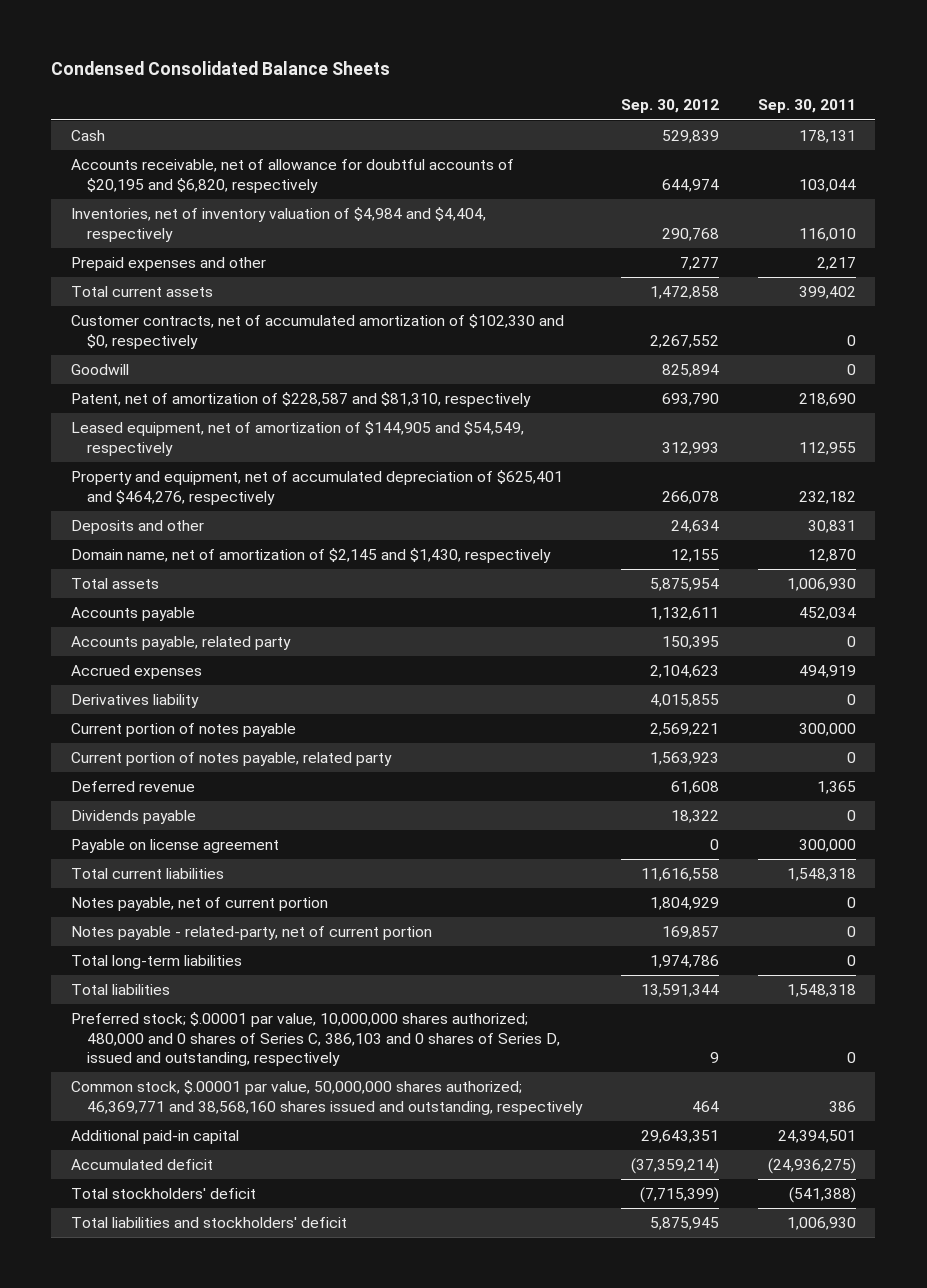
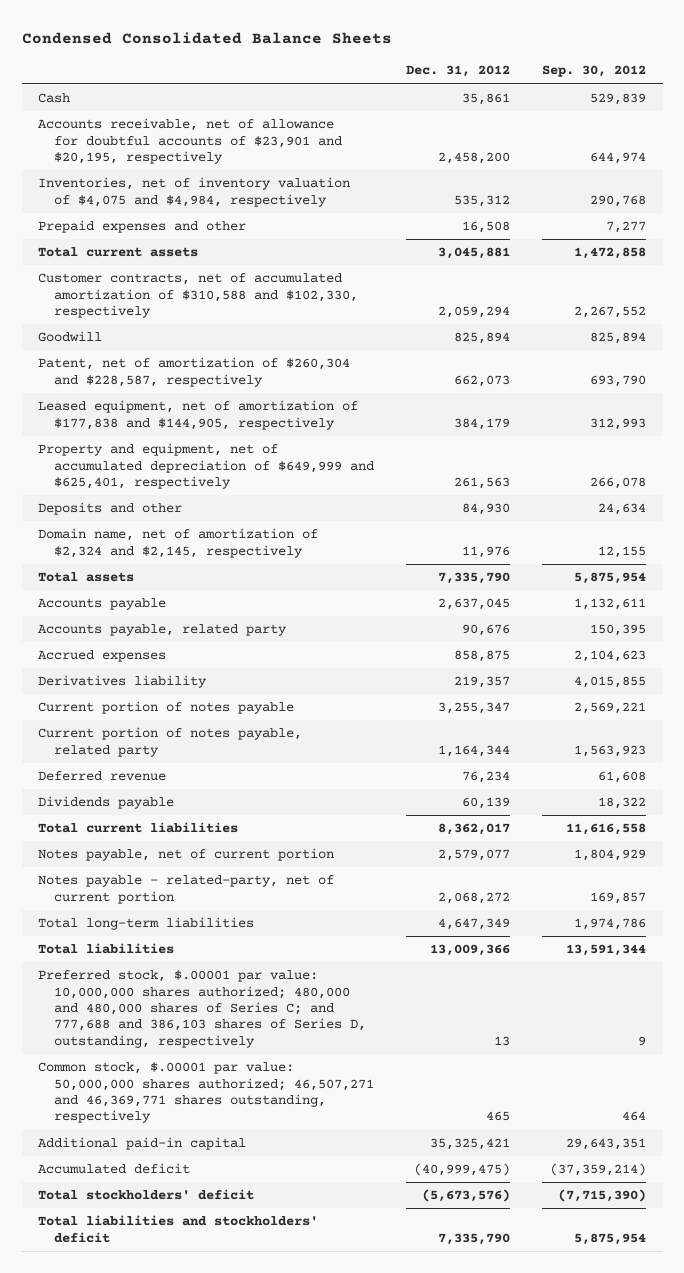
- | Sep. 30, 2012 | Sep. 30, 2011
+ | Dec. 31, 2012 | Sep. 30, 2012
- Accounts receivable, net of allowance for doubtful accounts of $20,195 and $6,820, respectively | 644,974 | 103,044
- Inventories, net of inventory valuation of $4,984 and $4,404, respectively | 290,768 | 116,010
+ Accounts receivable, net of allowance for doubtful accounts of $23,901 and $20,195, respectively | 2,458,200 | 644,974
+ Inventories, net of inventory valuation of $4,075 and $4,984, respectively | 535,312 | 290,768
- Customer contracts, net of accumulated amortization of $102,330 and $0, respectively | 2,267,552 | 0
+ Customer contracts, net of accumulated amortization of $310,588 and $102,330, respectively | 2,059,294 | 2,267,552
- Patent, net of amortization of $228,587 and $81,310, respectively | 693,790 | 218,690
- Leased equipment, net of amortization of $144,905 and $54,549, respectively | 312,993 | 112,955
- Property and equipment, net of accumulated depreciation of $625,401 and $464,276, respectively | 266,078 | 232,182
+ Patent, net of amortization of $260,304 and $228,587, respectively | 662,073 | 693,790
+ Leased equipment, net of amortization of $177,838 and $144,905, respectively | 384,179 | 312,993
+ Property and equipment, net of accumulated depreciation of $649,999 and $625,401, respectively | 261,563 | 266,078
- Domain name, net of amortization of $2,145 and $1,430, respectively | 12,155 | 12,870
+ Domain name, net of amortization of $2,324 and $2,145, respectively | 11,976 | 12,155
- Payable on license agreement | 0 | 300,000
- Preferred stock; $.00001 par value, 10,000,000 shares authorized; 480,000 and 0 shares of Series C, 386,103 and 0 shares of Series D, issued and outstanding, respectively | 9 | 0
- Common stock, $.00001 par value, 50,000,000 shares authorized; 46,369,771 and 38,568,160 shares issued and outstanding, respectively | 464 | 386
+ Preferred stock, $.00001 par value: 10,000,000 shares authorized; 480,000 and 480,000 shares of Series C; and 777,688 and 386,103 shares of Series D, outstanding, respectively | 13 | 9
+ Common stock, $.00001 par value: 50,000,000 shares authorized; 46,507,271 and 46,369,771 shares outstanding, respectively | 465 | 464
- Total stockholders' deficit | (7,715,399) | (541,388)
- Total liabilities and stockholders' deficit | 5,875,945 | 1,006,930
+ Total stockholders' deficit | (5,673,576) | (7,715,390)
+ Total liabilities and stockholders' deficit | 7,335,790 | 5,875,954

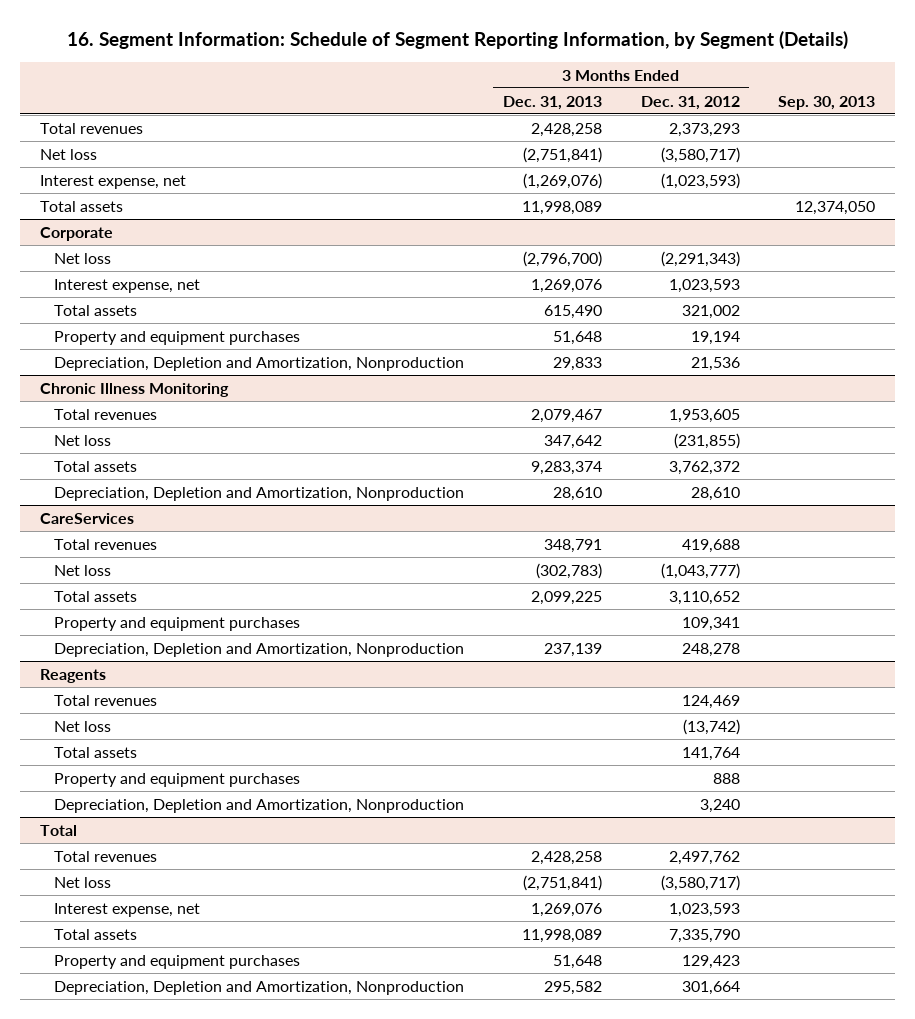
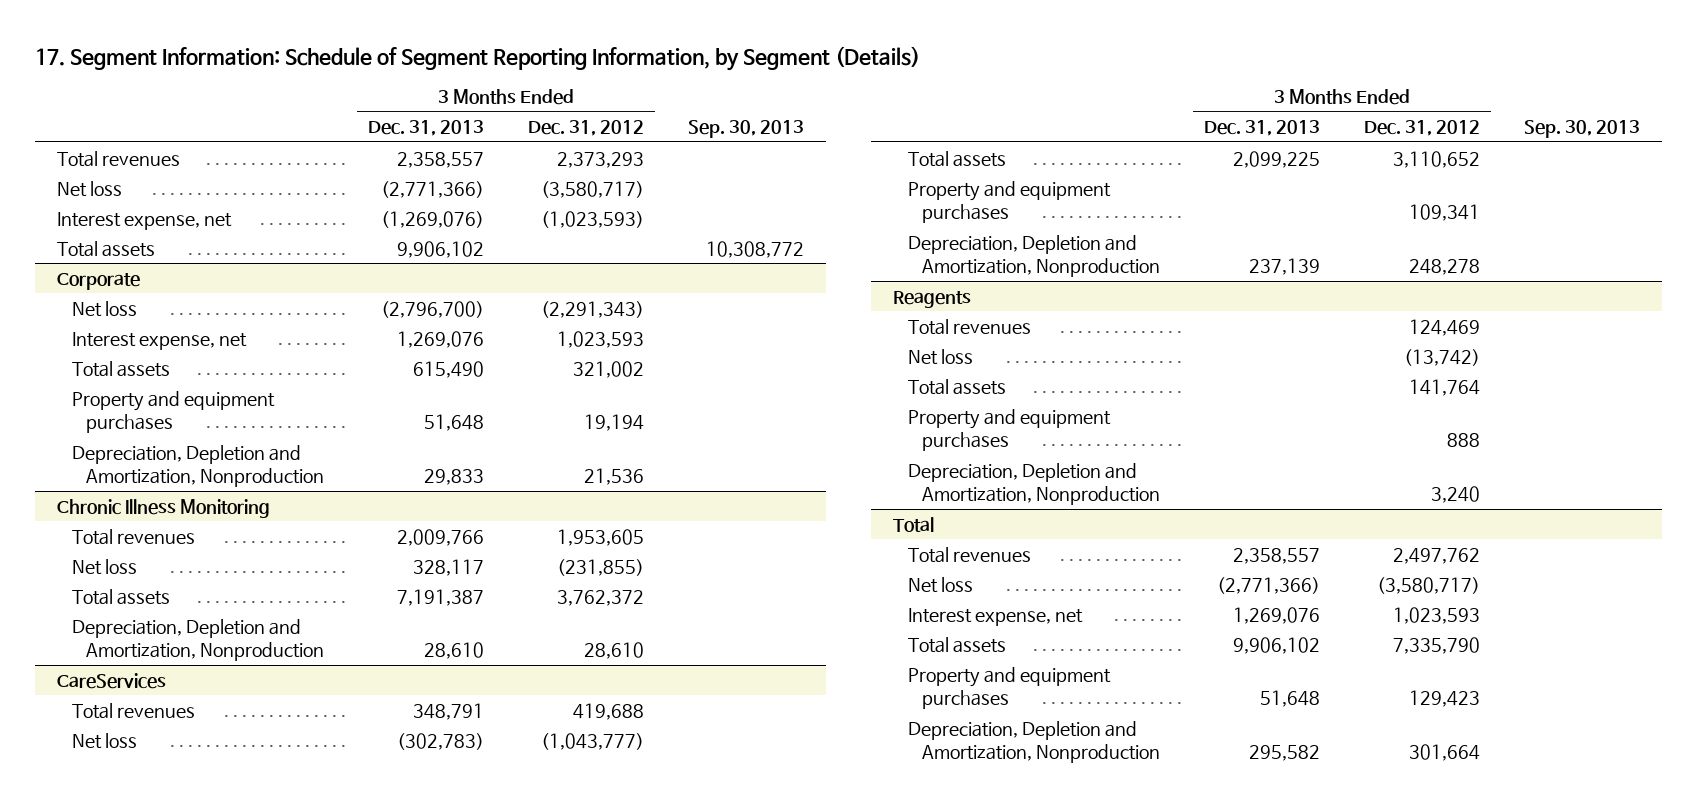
- 16. Segment Information: Schedule of Segment Reporting Information, by Segment (Details)
+ 17. Segment Information: Schedule of Segment Reporting Information, by Segment (Details)
- Total revenues | 2,428,258 | 2,373,293 |
- Net loss | (2,751,841) | (3,580,717) |
+ Total revenues | 2,358,557 | 2,373,293 |
+ Net loss | (2,771,366) | (3,580,717) |
- Total assets | 11,998,089 | | 12,374,050
+ Total assets | 9,906,102 | | 10,308,772
@ Chronic Illness Monitoring
- Total revenues | 2,079,467 | 1,953,605 |
- Net loss | 347,642 | (231,855) |
- Total assets | 9,283,374 | 3,762,372 |
+ Total revenues | 2,009,766 | 1,953,605 |
+ Net loss | 328,117 | (231,855) |
+ Total assets | 7,191,387 | 3,762,372 |
@ Total
- Total revenues | 2,428,258 | 2,497,762 |
- Net loss | (2,751,841) | (3,580,717) |
+ Total revenues | 2,358,557 | 2,497,762 |
+ Net loss | (2,771,366) | (3,580,717) |
- Total assets | 11,998,089 | 7,335,790 |
+ Total assets | 9,906,102 | 7,335,790 |

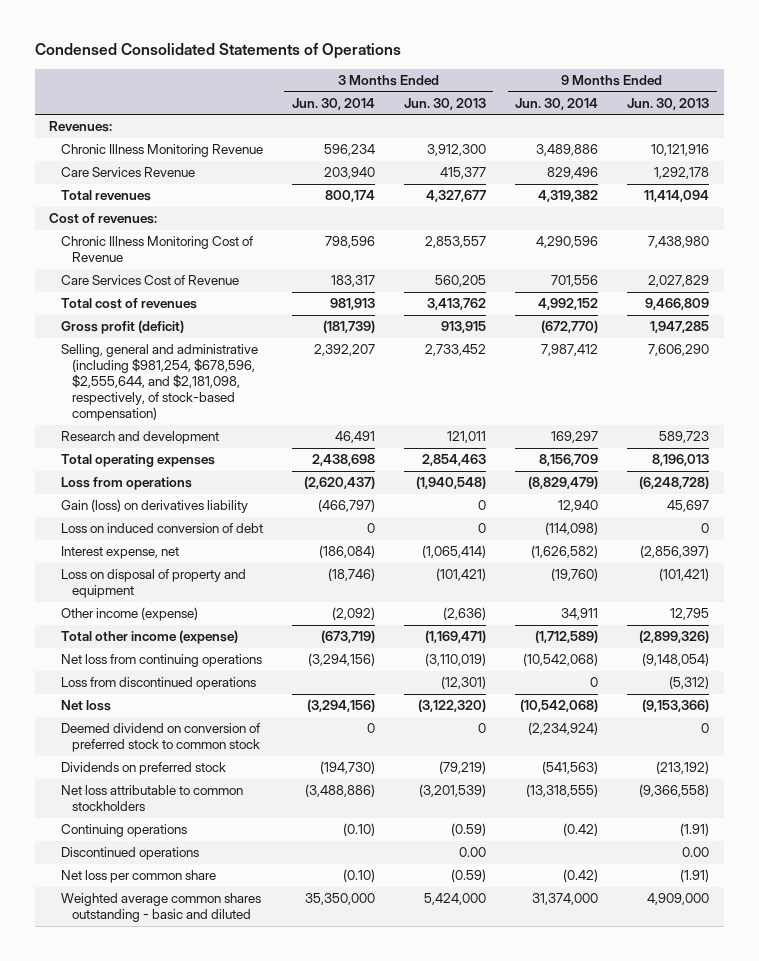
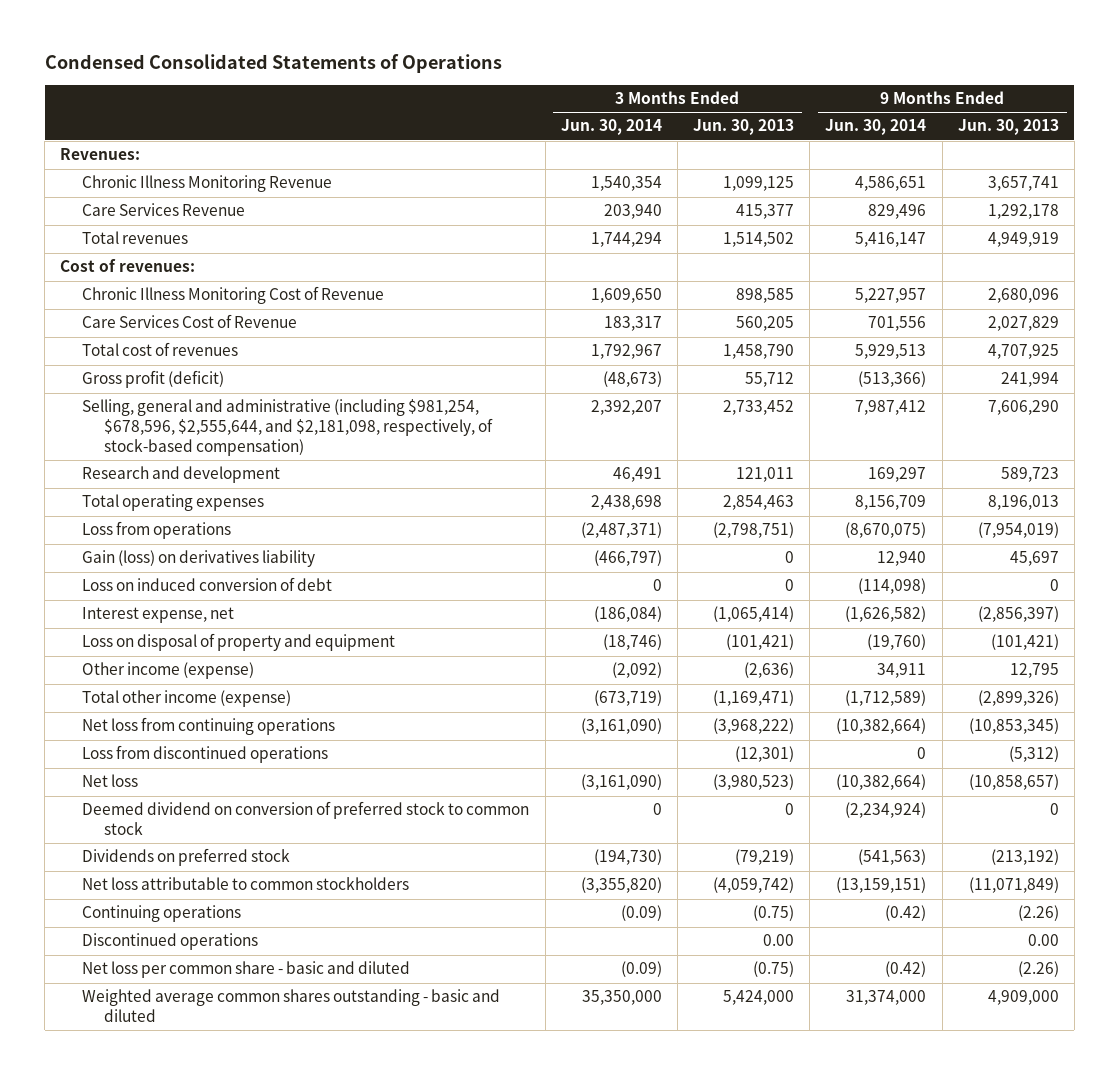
- Chronic Illness Monitoring Revenue | 596,234 | 3,912,300 | 3,489,886 | 10,121,916
+ Chronic Illness Monitoring Revenue | 1,540,354 | 1,099,125 | 4,586,651 | 3,657,741
- Total revenues | 800,174 | 4,327,677 | 4,319,382 | 11,414,094
+ Total revenues | 1,744,294 | 1,514,502 | 5,416,147 | 4,949,919
- Chronic Illness Monitoring Cost of Revenue | 798,596 | 2,853,557 | 4,290,596 | 7,438,980
+ Chronic Illness Monitoring Cost of Revenue | 1,609,650 | 898,585 | 5,227,957 | 2,680,096
- Total cost of revenues | 981,913 | 3,413,762 | 4,992,152 | 9,466,809
- Gross profit (deficit) | (181,739) | 913,915 | (672,770) | 1,947,285
+ Total cost of revenues | 1,792,967 | 1,458,790 | 5,929,513 | 4,707,925
+ Gross profit (deficit) | (48,673) | 55,712 | (513,366) | 241,994
- Loss from operations | (2,620,437) | (1,940,548) | (8,829,479) | (6,248,728)
+ Loss from operations | (2,487,371) | (2,798,751) | (8,670,075) | (7,954,019)
- Net loss from continuing operations | (3,294,156) | (3,110,019) | (10,542,068) | (9,148,054)
+ Net loss from continuing operations | (3,161,090) | (3,968,222) | (10,382,664) | (10,853,345)
- Net loss | (3,294,156) | (3,122,320) | (10,542,068) | (9,153,366)
+ Net loss | (3,161,090) | (3,980,523) | (10,382,664) | (10,858,657)
- Net loss attributable to common stockholders | (3,488,886) | (3,201,539) | (13,318,555) | (9,366,558)
- Continuing operations | (0.10) | (0.59) | (0.42) | (1.91)
+ Net loss attributable to common stockholders | (3,355,820) | (4,059,742) | (13,159,151) | (11,071,849)
+ Continuing operations | (0.09) | (0.75) | (0.42) | (2.26)
- Net loss per common share | (0.10) | (0.59) | (0.42) | (1.91)
+ Net loss per common share - basic and diluted | (0.09) | (0.75) | (0.42) | (2.26)

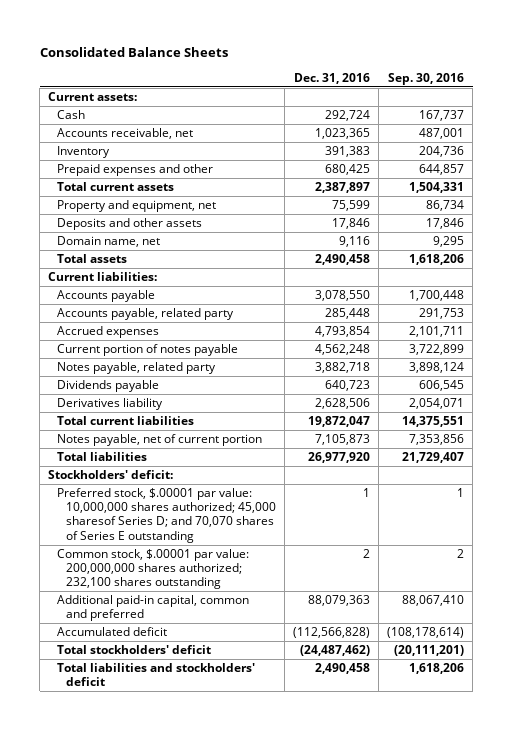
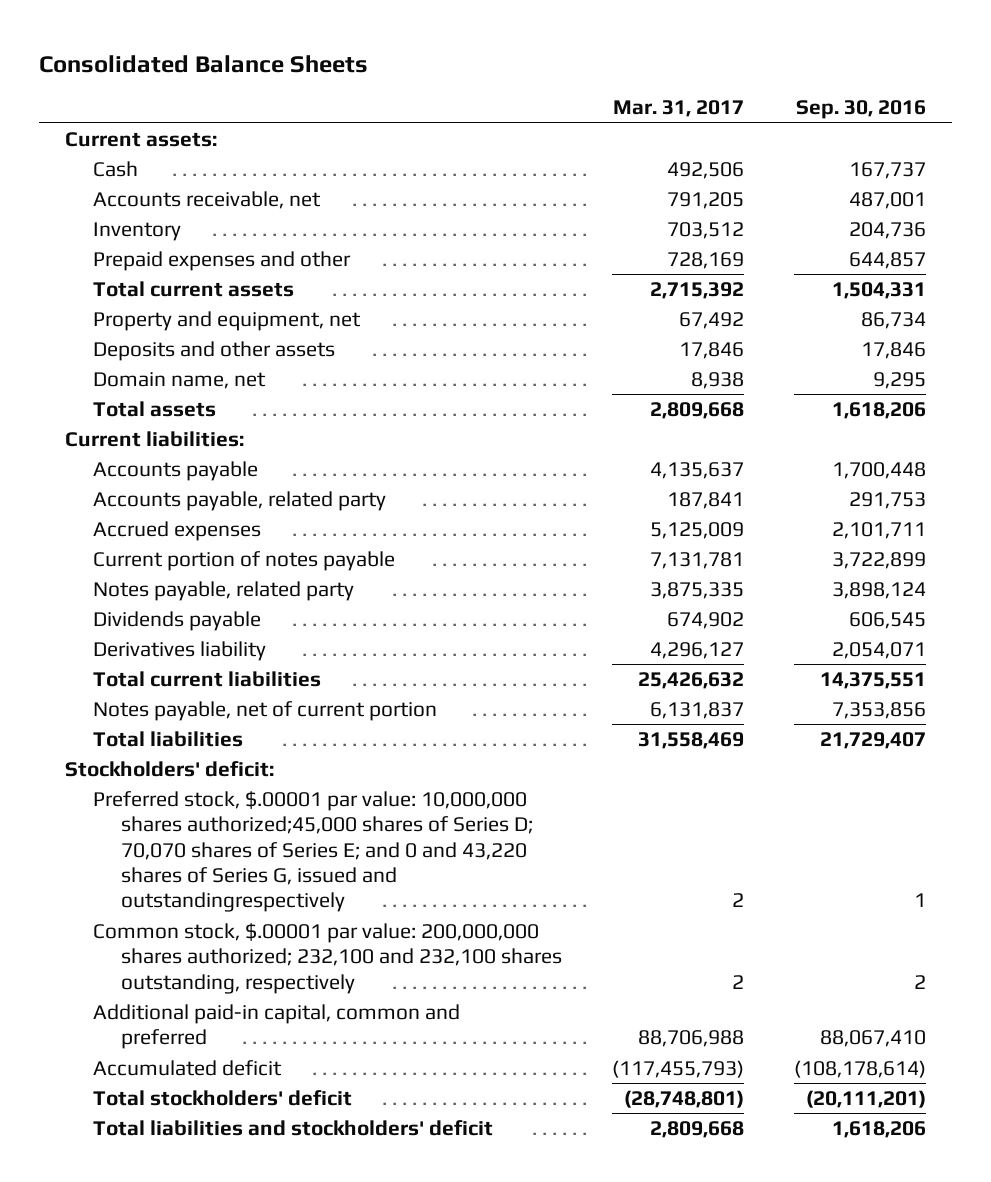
- | Dec. 31, 2016 | Sep. 30, 2016
+ | Mar. 31, 2017 | Sep. 30, 2016
- Preferred stock, $.00001 par value: 10,000,000 shares authorized; 45,000 sharesof Series D; and 70,070 shares of Series E outstanding | 1 | 1
- Common stock, $.00001 par value: 200,000,000 shares authorized; 232,100 shares outstanding | 2 | 2
+ Preferred stock, $.00001 par value: 10,000,000 shares authorized;45,000 shares of Series D; 70,070 shares of Series E; and 0 and 43,220 shares of Series G, issued and outstandingrespectively | 2 | 1
+ Common stock, $.00001 par value: 200,000,000 shares authorized; 232,100 and 232,100 shares outstanding, respectively | 2 | 2

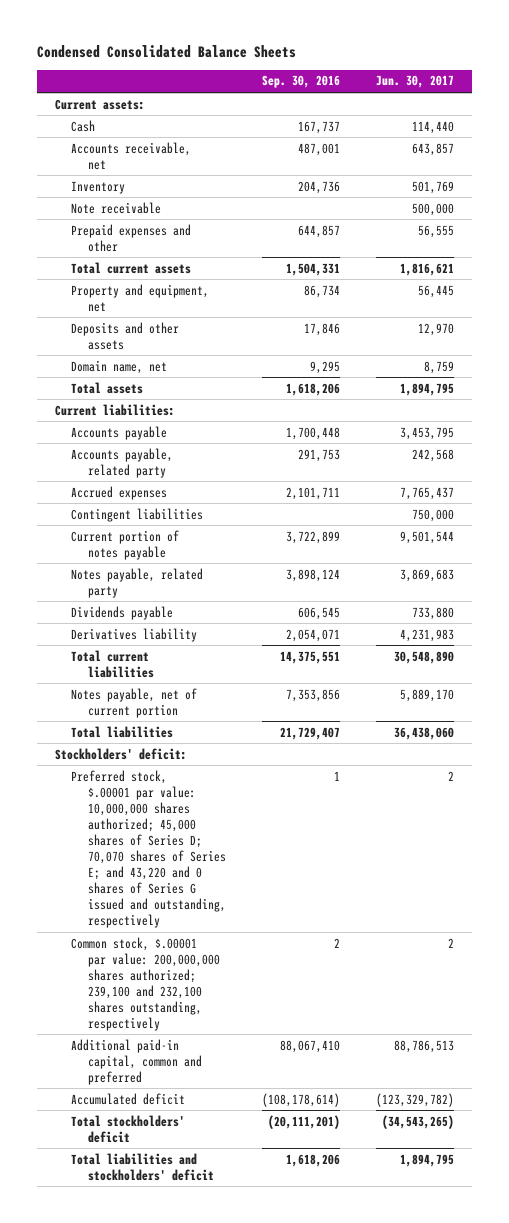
- Consolidated Balance Sheets
+ Condensed Consolidated Balance Sheets
- | Mar. 31, 2017 | Sep. 30, 2016
+ | Sep. 30, 2016 | Jun. 30, 2017
+ Note receivable | | 500,000
+ Contingent liabilities | | 750,000
- Preferred stock, $.00001 par value: 10,000,000 shares authorized;45,000 shares of Series D; 70,070 shares of Series E; and 0 and 43,220 shares of Series G, issued and outstandingrespectively | 2 | 1
- Common stock, $.00001 par value: 200,000,000 shares authorized; 232,100 and 232,100 shares outstanding, respectively | 2 | 2
+ Preferred stock, $.00001 par value: 10,000,000 shares authorized; 45,000 shares of Series D; 70,070 shares of Series E; and 43,220 and 0 shares of Series G issued and outstanding, respectively | 1 | 2
+ Common stock, $.00001 par value: 200,000,000 shares authorized; 239,100 and 232,100 shares outstanding, respectively | 2 | 2

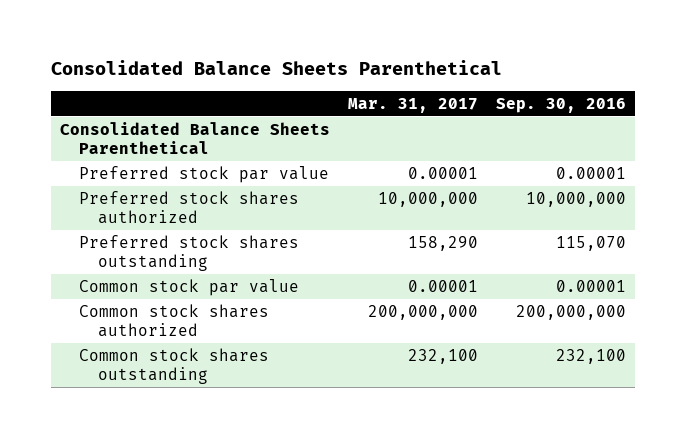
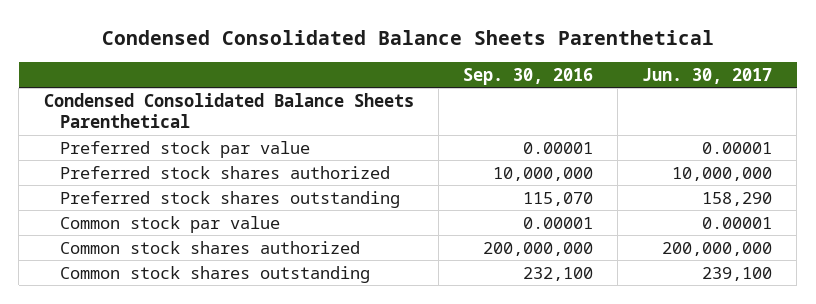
- Consolidated Balance Sheets Parenthetical
+ Condensed Consolidated Balance Sheets Parenthetical
- | Mar. 31, 2017 | Sep. 30, 2016
+ | Sep. 30, 2016 | Jun. 30, 2017
- Consolidated Balance Sheets Parenthetical
+ Condensed Consolidated Balance Sheets Parenthetical

